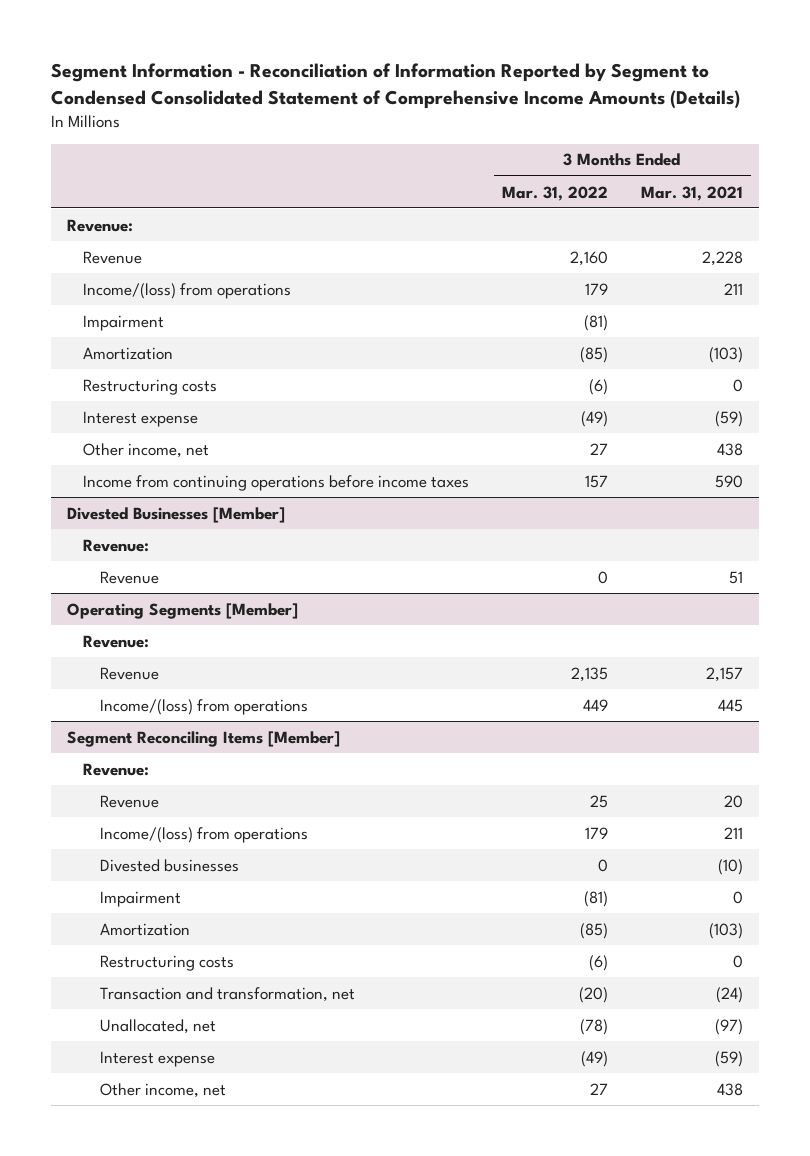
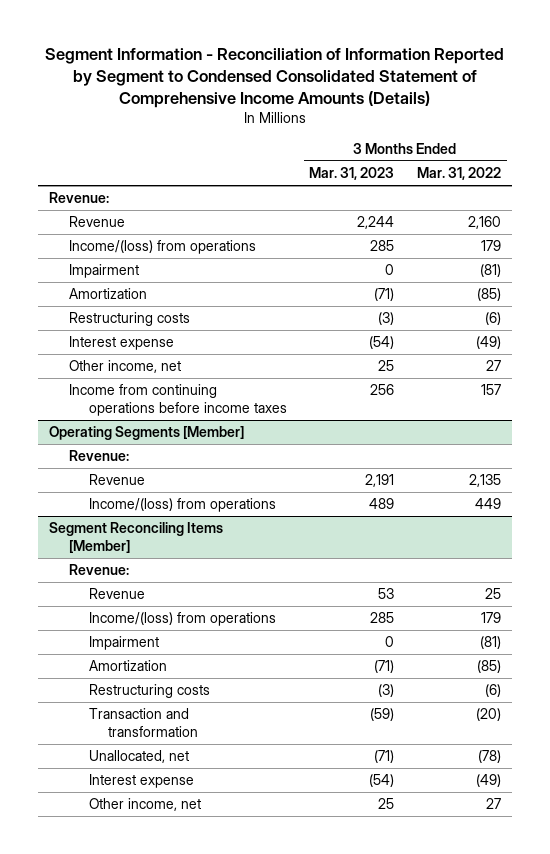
- | 3 Months Ended Mar. 31, 2022 | 3 Months Ended Mar. 31, 2021
+ | 3 Months Ended Mar. 31, 2023 | 3 Months Ended Mar. 31, 2022
- Divested Businesses [Member]
- Revenue:
- Revenue | 0 | 51
@ Segment Reconciling Items [Member]
- Divested businesses | 0 | (10)
- Transaction and transformation, net | (20) | (24)
+ Transaction and transformation | (59) | (20)

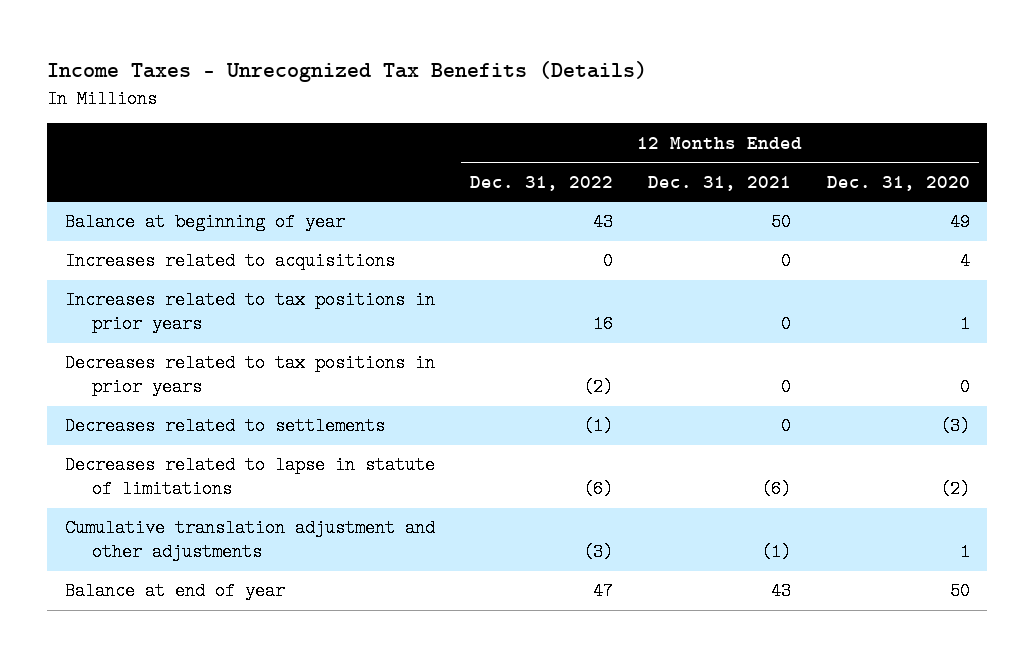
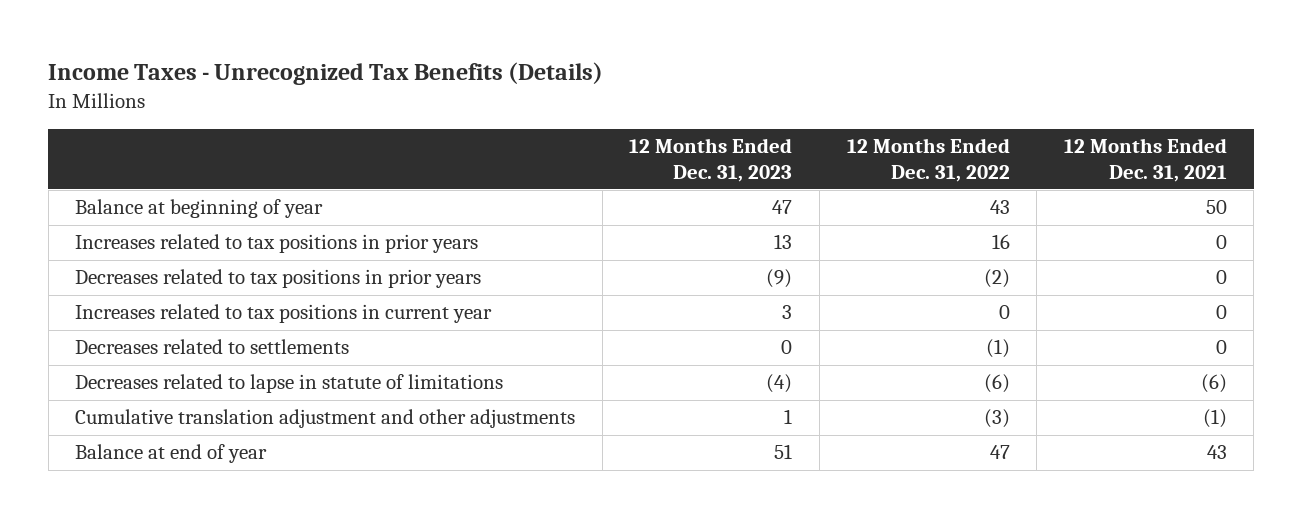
- | 12 Months Ended Dec. 31, 2022 | 12 Months Ended Dec. 31, 2021 | 12 Months Ended Dec. 31, 2020
+ | 12 Months Ended Dec. 31, 2023 | 12 Months Ended Dec. 31, 2022 | 12 Months Ended Dec. 31, 2021
- Increases related to acquisitions | 0 | 0 | 4
+ Increases related to tax positions in current year | 3 | 0 | 0

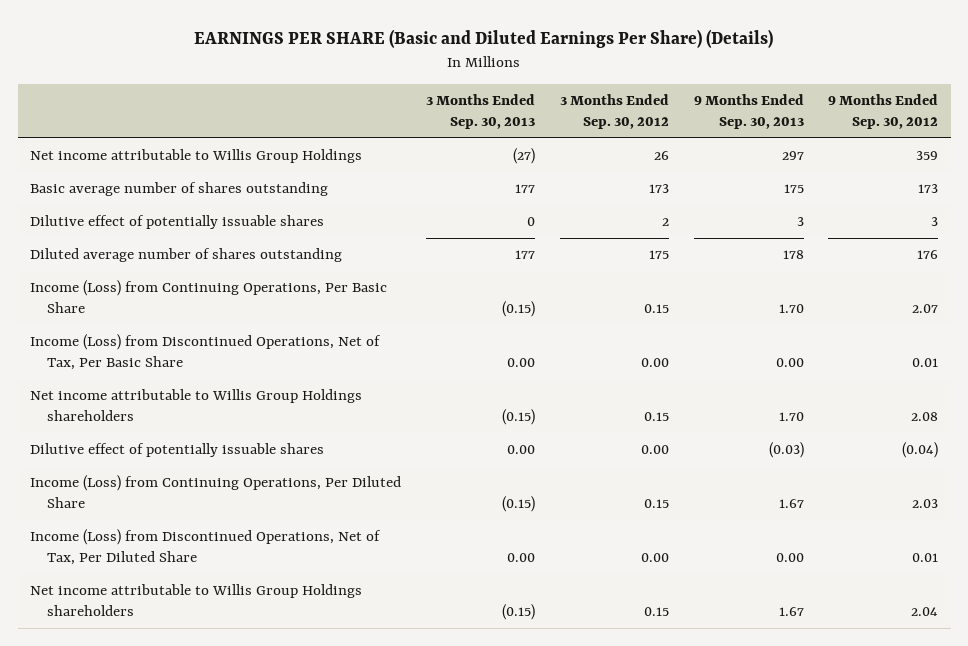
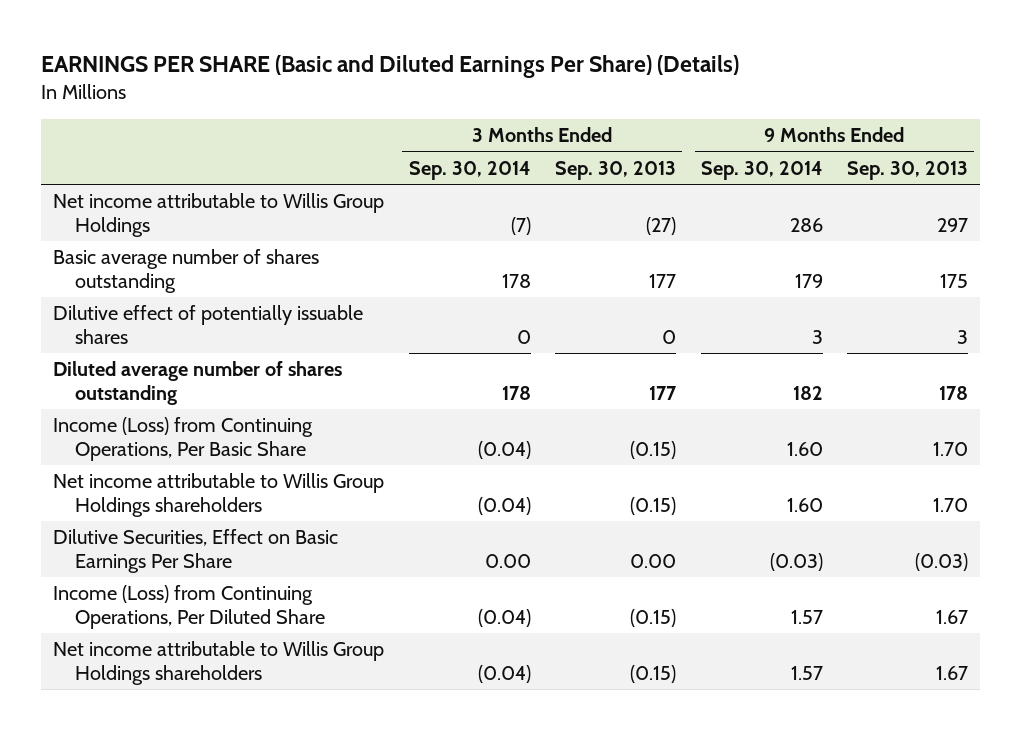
- | 3 Months Ended Sep. 30, 2013 | 3 Months Ended Sep. 30, 2012 | 9 Months Ended Sep. 30, 2013 | 9 Months Ended Sep. 30, 2012
+ | 3 Months Ended Sep. 30, 2014 | 3 Months Ended Sep. 30, 2013 | 9 Months Ended Sep. 30, 2014 | 9 Months Ended Sep. 30, 2013
- Income (Loss) from Discontinued Operations, Net of Tax, Per Basic Share | 0.00 | 0.00 | 0.00 | 0.01
- Dilutive effect of potentially issuable shares | 0.00 | 0.00 | (0.03) | (0.04)
+ Dilutive Securities, Effect on Basic Earnings Per Share | 0.00 | 0.00 | (0.03) | (0.03)
- Income (Loss) from Discontinued Operations, Net of Tax, Per Diluted Share | 0.00 | 0.00 | 0.00 | 0.01

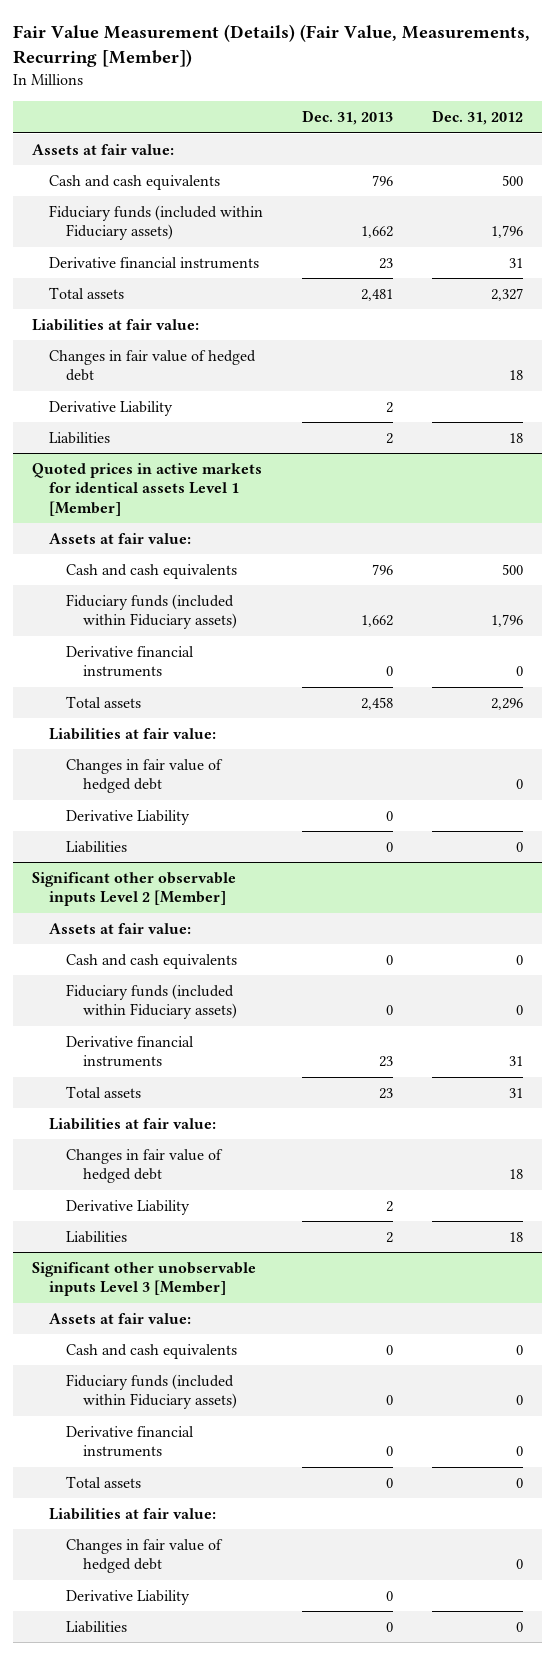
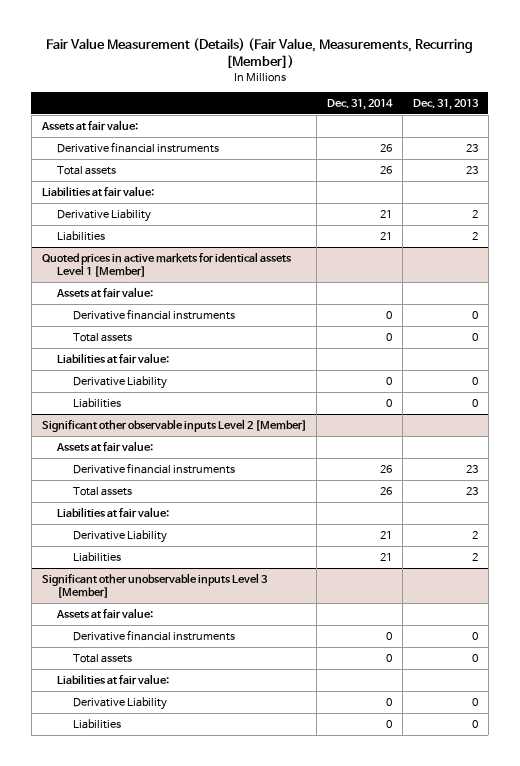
- | Dec. 31, 2013 | Dec. 31, 2012
+ | Dec. 31, 2014 | Dec. 31, 2013
- Cash and cash equivalents | 796 | 500
- Fiduciary funds (included within Fiduciary assets) | 1,662 | 1,796
- Total assets | 2,481 | 2,327
+ Total assets | 26 | 23
- Changes in fair value of hedged debt | | 18
@ Quoted prices in active markets for identical assets Level 1 [Member]
- Cash and cash equivalents | 796 | 500
- Fiduciary funds (included within Fiduciary assets) | 1,662 | 1,796
- Total assets | 2,458 | 2,296
+ Total assets | 0 | 0
- Changes in fair value of hedged debt | | 0
@ Significant other observable inputs Level 2 [Member]
- Cash and cash equivalents | 0 | 0
- Fiduciary funds (included within Fiduciary assets) | 0 | 0
- Changes in fair value of hedged debt | | 18
@ Significant other unobservable inputs Level 3 [Member]
- Cash and cash equivalents | 0 | 0
- Fiduciary funds (included within Fiduciary assets) | 0 | 0
- Changes in fair value of hedged debt | | 0

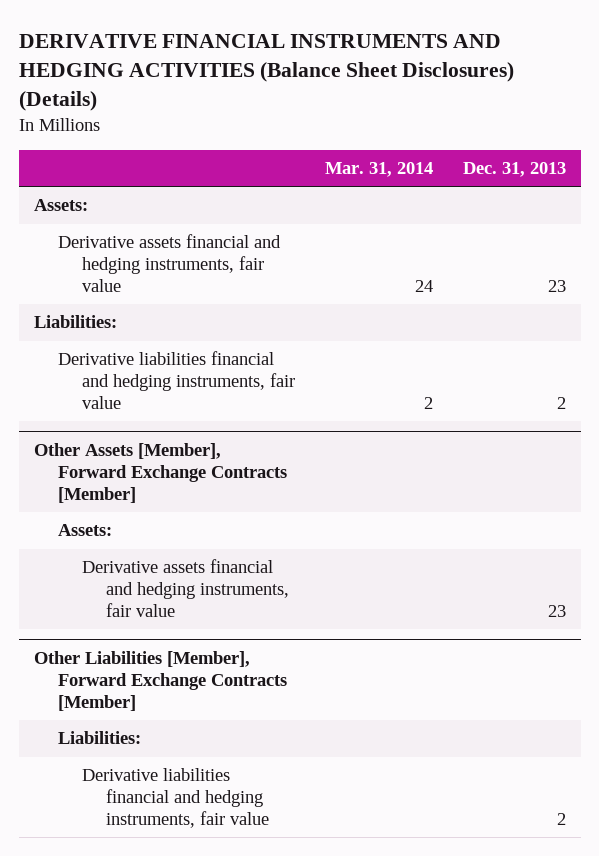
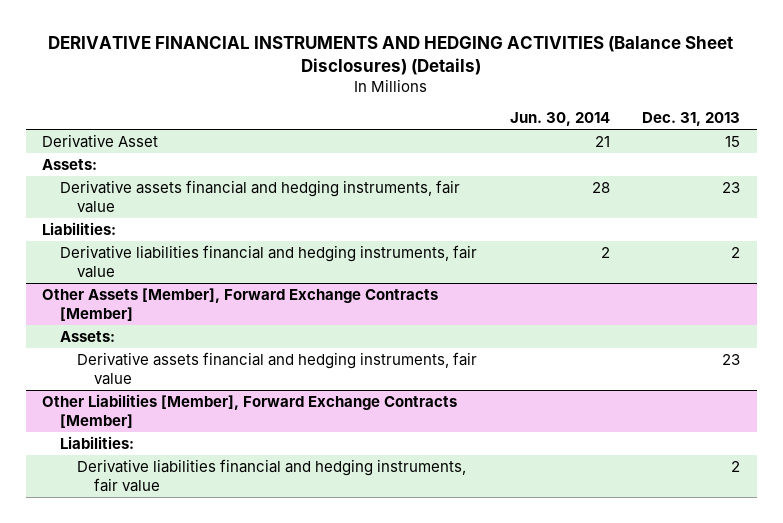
- | Mar. 31, 2014 | Dec. 31, 2013
+ | Jun. 30, 2014 | Dec. 31, 2013
+ Derivative Asset | 21 | 15

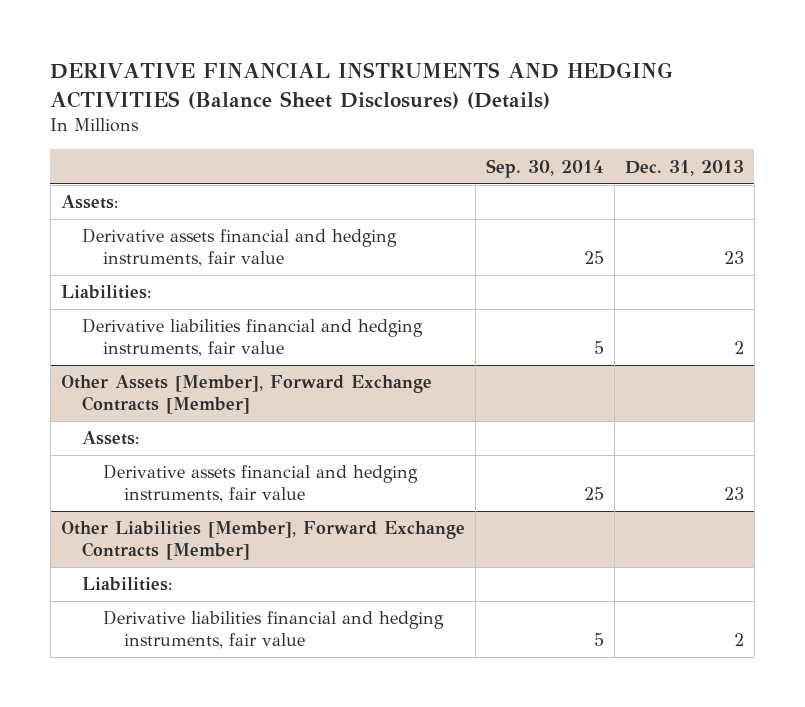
- | Jun. 30, 2014 | Dec. 31, 2013
+ | Sep. 30, 2014 | Dec. 31, 2013
- Derivative Asset | 21 | 15

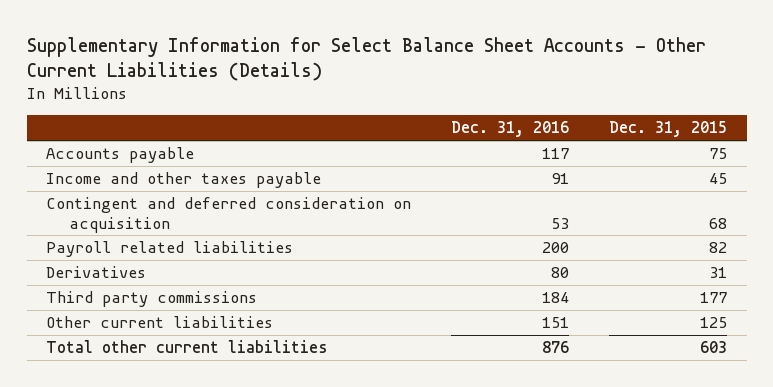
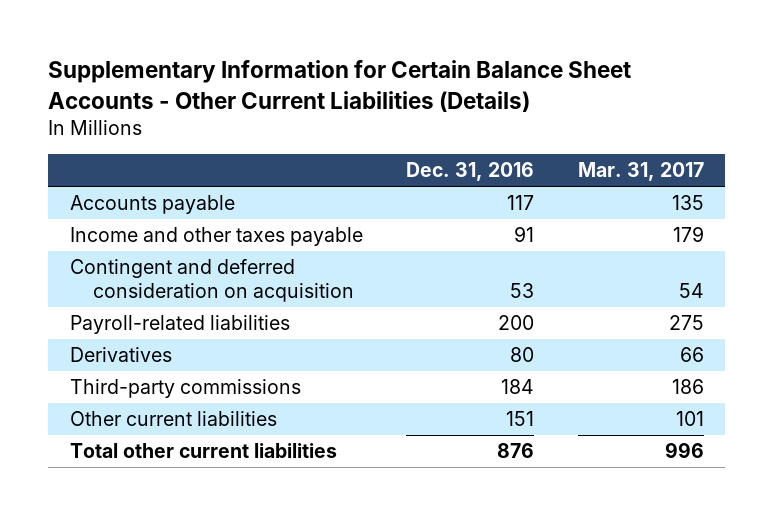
- Supplementary Information for Select Balance Sheet Accounts - Other Current Liabilities (Details)
+ Supplementary Information for Certain Balance Sheet Accounts - Other Current Liabilities (Details)
- | Dec. 31, 2016 | Dec. 31, 2015
+ | Dec. 31, 2016 | Mar. 31, 2017
- Payroll related liabilities | 200 | 82
+ Payroll-related liabilities | 200 | 275
- Third party commissions | 184 | 177
+ Third-party commissions | 184 | 186

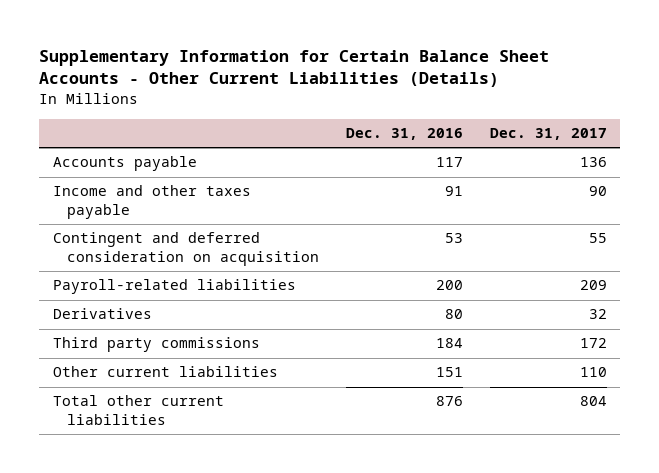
- | Dec. 31, 2016 | Mar. 31, 2017
+ | Dec. 31, 2016 | Dec. 31, 2017
- Third-party commissions | 184 | 186
+ Third party commissions | 184 | 172

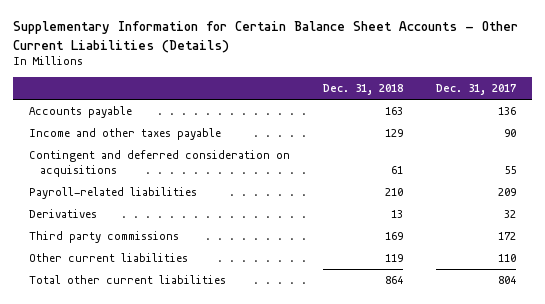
- | Dec. 31, 2016 | Dec. 31, 2017
+ | Dec. 31, 2018 | Dec. 31, 2017
- Contingent and deferred consideration on acquisition | 53 | 55
+ Contingent and deferred consideration on acquisitions | 61 | 55

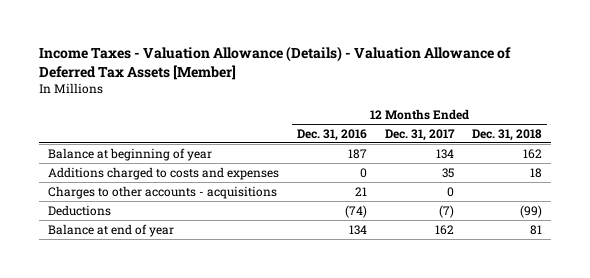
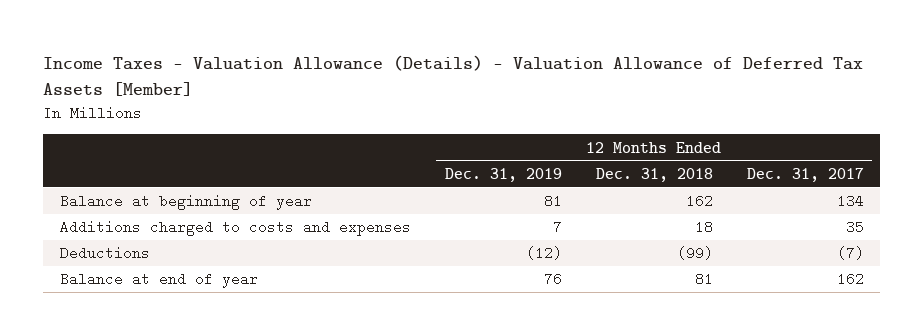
- | 12 Months Ended Dec. 31, 2016 | 12 Months Ended Dec. 31, 2017 | 12 Months Ended Dec. 31, 2018
+ | 12 Months Ended Dec. 31, 2019 | 12 Months Ended Dec. 31, 2018 | 12 Months Ended Dec. 31, 2017
- Charges to other accounts - acquisitions | 21 | 0 |

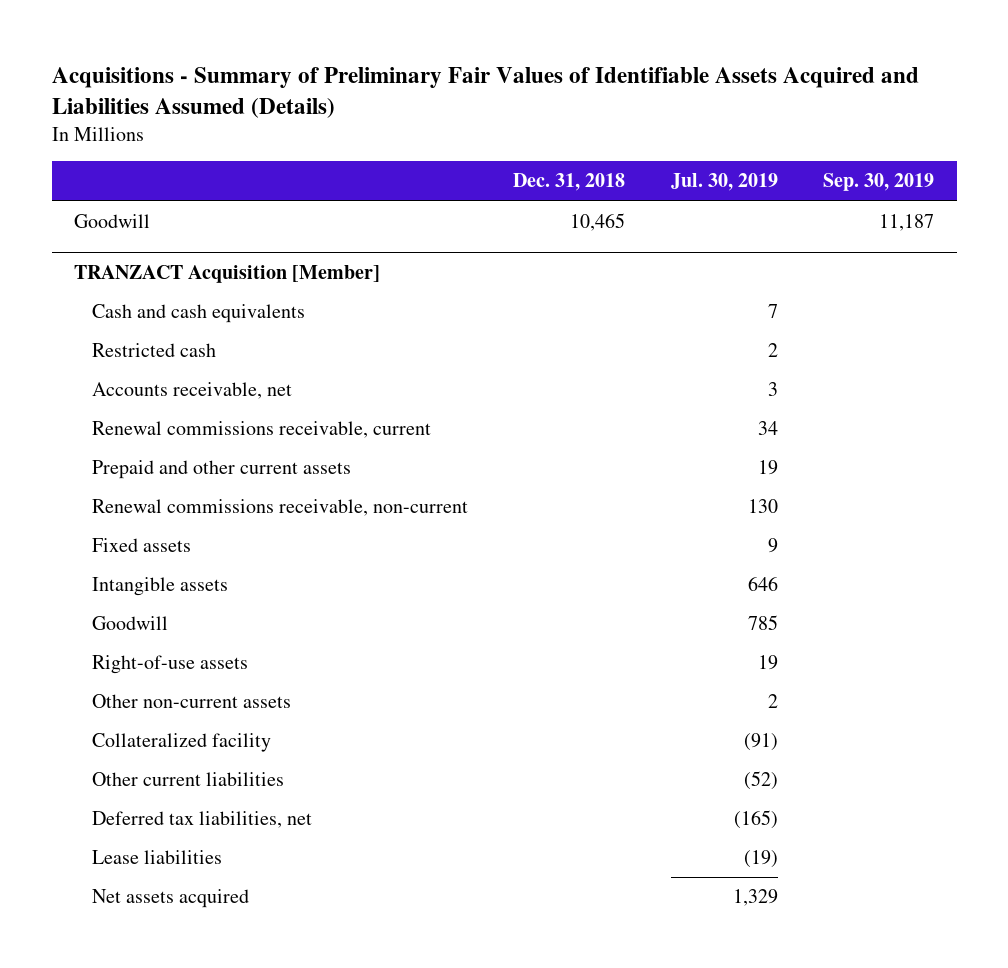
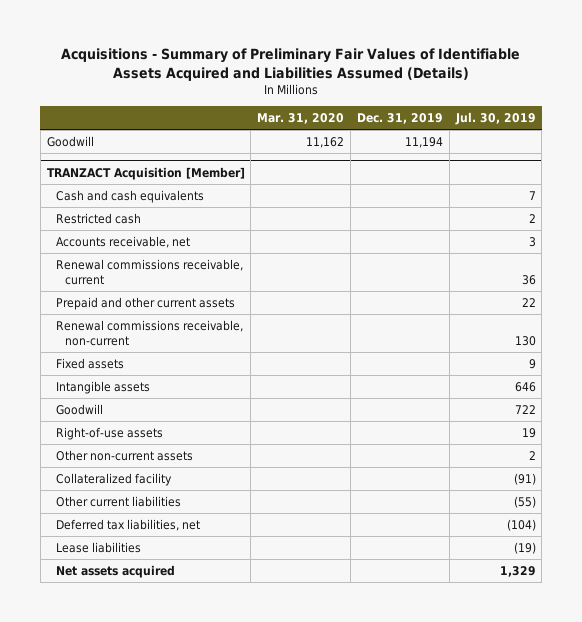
- | Dec. 31, 2018 | Jul. 30, 2019 | Sep. 30, 2019
+ | Mar. 31, 2020 | Dec. 31, 2019 | Jul. 30, 2019
@ TRANZACT Acquisition [Member]
- Renewal commissions receivable, current | | 34 |
- Prepaid and other current assets | | 19 |
+ Renewal commissions receivable, current | | | 36
+ Prepaid and other current assets | | | 22
- Goodwill | | 785 |
+ Goodwill | | | 722
- Other current liabilities | | (52) |
- Deferred tax liabilities, net | | (165) |
+ Other current liabilities | | | (55)
+ Deferred tax liabilities, net | | | (104)

